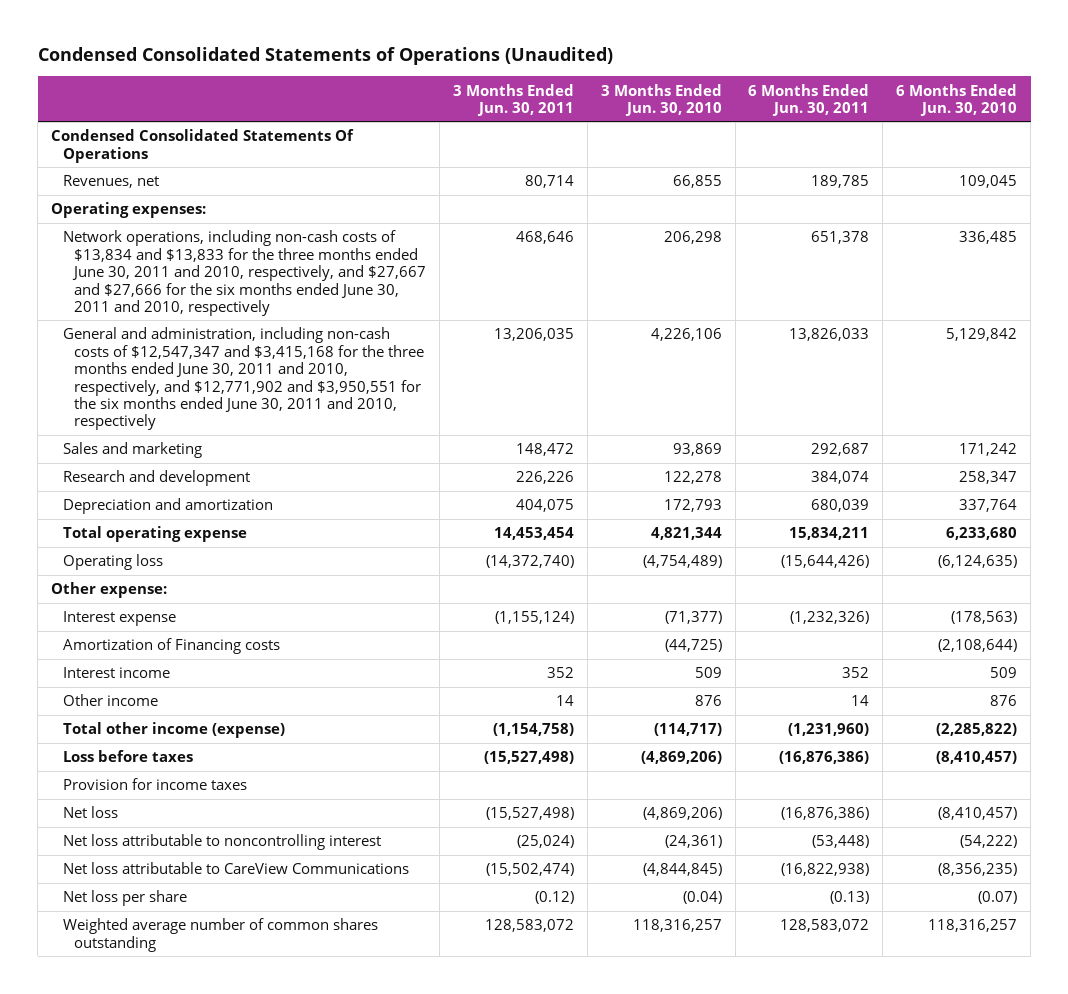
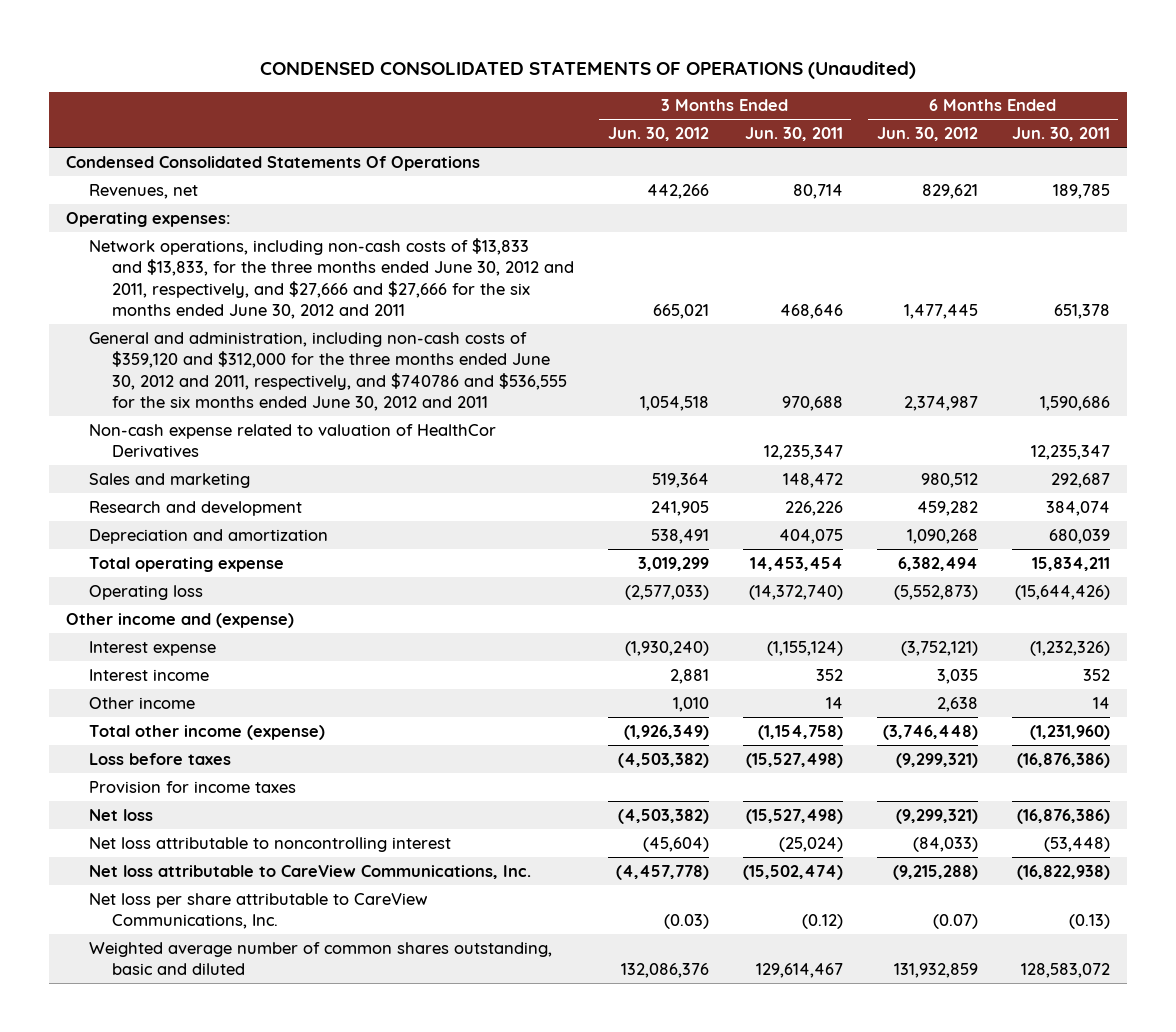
- Condensed Consolidated Statements of Operations (Unaudited)
+ CONDENSED CONSOLIDATED STATEMENTS OF OPERATIONS (Unaudited)
- | 3 Months Ended Jun. 30, 2011 | 3 Months Ended Jun. 30, 2010 | 6 Months Ended Jun. 30, 2011 | 6 Months Ended Jun. 30, 2010
+ | 3 Months Ended Jun. 30, 2012 | 3 Months Ended Jun. 30, 2011 | 6 Months Ended Jun. 30, 2012 | 6 Months Ended Jun. 30, 2011
- Network operations, including non-cash costs of $13,834 and $13,833 for the three months ended June 30, 2011 and 2010, respectively, and $27,667 and $27,666 for the six months ended June 30, 2011 and 2010, respectively | 468,646 | 206,298 | 651,378 | 336,485
- General and administration, including non-cash costs of $12,547,347 and $3,415,168 for the three months ended June 30, 2011 and 2010, respectively, and $12,771,902 and $3,950,551 for the six months ended June 30, 2011 and 2010, respectively | 13,206,035 | 4,226,106 | 13,826,033 | 5,129,842
+ Network operations, including non-cash costs of $13,833 and $13,833, for the three months ended June 30, 2012 and 2011, respectively, and $27,666 and $27,666 for the six months ended June 30, 2012 and 2011 | 665,021 | 468,646 | 1,477,445 | 651,378
+ General and administration, including non-cash costs of $359,120 and $312,000 for the three months ended June 30, 2012 and 2011, respectively, and $740786 and $536,555 for the six months ended June 30, 2012 and 2011 | 1,054,518 | 970,688 | 2,374,987 | 1,590,686
+ Non-cash expense related to valuation of HealthCor Derivatives | | 12,235,347 | | 12,235,347
- Other expense:
+ Other income and (expense)
- Amortization of Financing costs | | (44,725) | | (2,108,644)
- Net loss attributable to CareView Communications | (15,502,474) | (4,844,845) | (16,822,938) | (8,356,235)
- Net loss per share | (0.12) | (0.04) | (0.13) | (0.07)
- Weighted average number of common shares outstanding | 128,583,072 | 118,316,257 | 128,583,072 | 118,316,257
+ Net loss attributable to CareView Communications, Inc. | (4,457,778) | (15,502,474) | (9,215,288) | (16,822,938)
+ Net loss per share attributable to CareView Communications, Inc. | (0.03) | (0.12) | (0.07) | (0.13)
+ Weighted average number of common shares outstanding, basic and diluted | 132,086,376 | 129,614,467 | 131,932,859 | 128,583,072

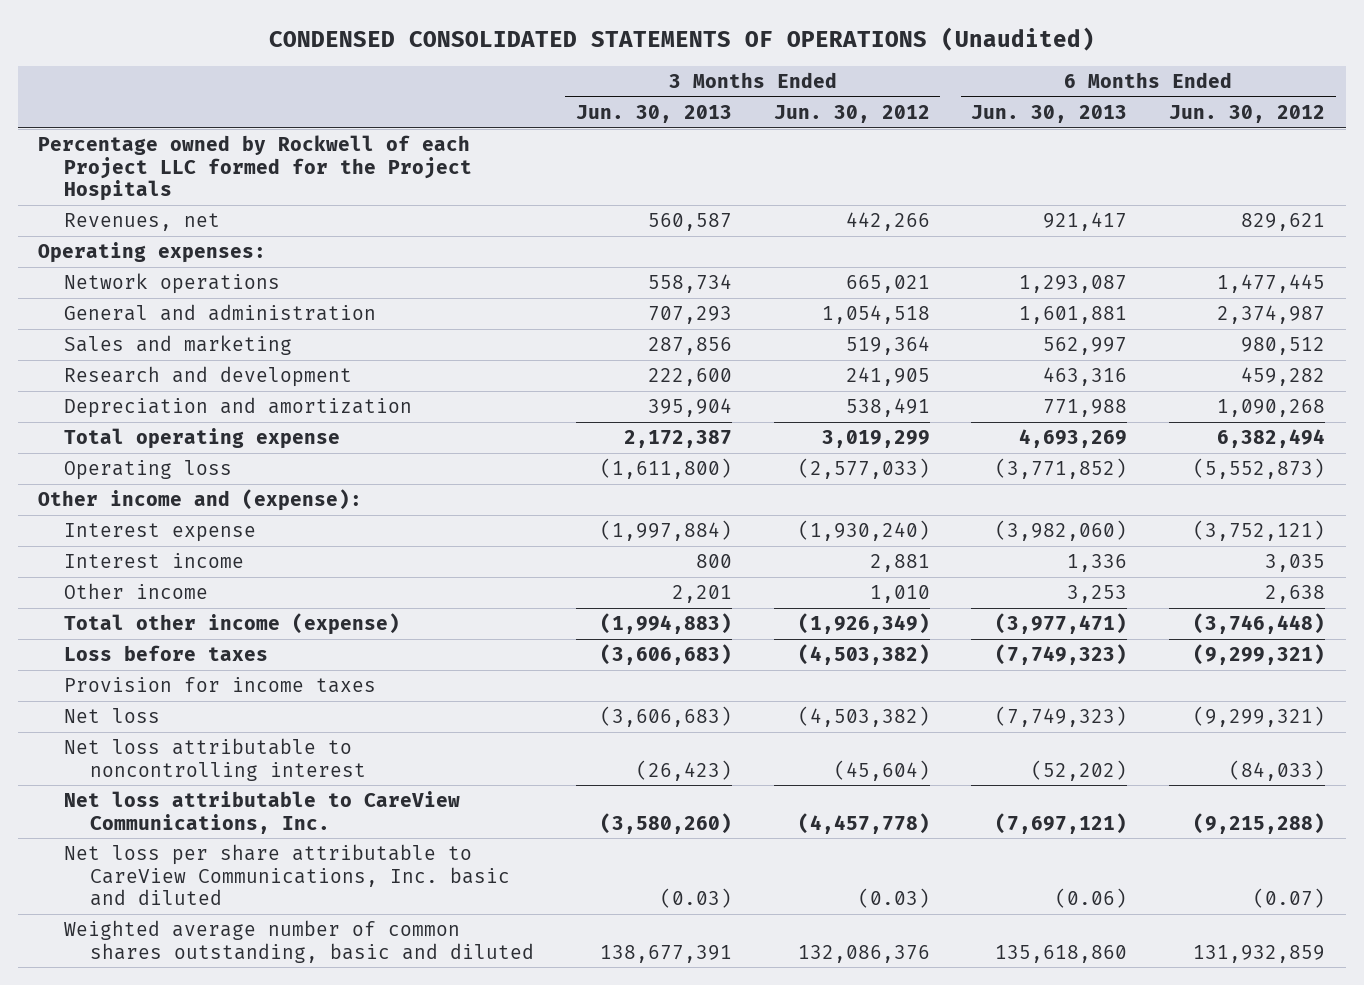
- | 3 Months Ended Jun. 30, 2012 | 3 Months Ended Jun. 30, 2011 | 6 Months Ended Jun. 30, 2012 | 6 Months Ended Jun. 30, 2011
+ | 3 Months Ended Jun. 30, 2013 | 3 Months Ended Jun. 30, 2012 | 6 Months Ended Jun. 30, 2013 | 6 Months Ended Jun. 30, 2012
- Condensed Consolidated Statements Of Operations
+ Percentage owned by Rockwell of each Project LLC formed for the Project Hospitals
- Network operations, including non-cash costs of $13,833 and $13,833, for the three months ended June 30, 2012 and 2011, respectively, and $27,666 and $27,666 for the six months ended June 30, 2012 and 2011 | 665,021 | 468,646 | 1,477,445 | 651,378
- General and administration, including non-cash costs of $359,120 and $312,000 for the three months ended June 30, 2012 and 2011, respectively, and $740786 and $536,555 for the six months ended June 30, 2012 and 2011 | 1,054,518 | 970,688 | 2,374,987 | 1,590,686
- Non-cash expense related to valuation of HealthCor Derivatives | | 12,235,347 | | 12,235,347
+ Network operations | 558,734 | 665,021 | 1,293,087 | 1,477,445
+ General and administration | 707,293 | 1,054,518 | 1,601,881 | 2,374,987
- Other income and (expense)
+ Other income and (expense):
- Net loss per share attributable to CareView Communications, Inc. | (0.03) | (0.12) | (0.07) | (0.13)
+ Net loss per share attributable to CareView Communications, Inc. basic and diluted | (0.03) | (0.03) | (0.06) | (0.07)

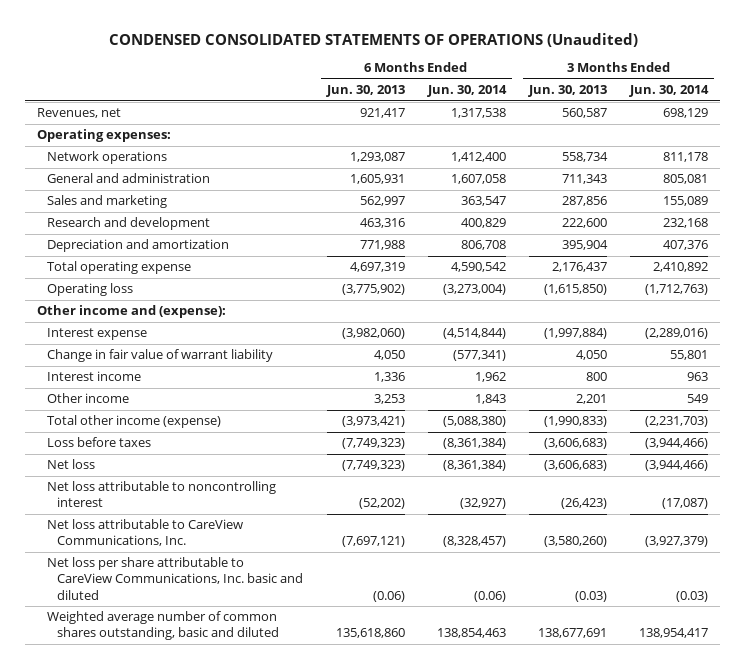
- | 3 Months Ended Jun. 30, 2013 | 3 Months Ended Jun. 30, 2012 | 6 Months Ended Jun. 30, 2013 | 6 Months Ended Jun. 30, 2012
+ | 6 Months Ended Jun. 30, 2013 | 6 Months Ended Jun. 30, 2014 | 3 Months Ended Jun. 30, 2013 | 3 Months Ended Jun. 30, 2014
- Percentage owned by Rockwell of each Project LLC formed for the Project Hospitals
- General and administration | 707,293 | 1,054,518 | 1,601,881 | 2,374,987
+ General and administration | 1,605,931 | 1,607,058 | 711,343 | 805,081
- Total operating expense | 2,172,387 | 3,019,299 | 4,693,269 | 6,382,494
- Operating loss | (1,611,800) | (2,577,033) | (3,771,852) | (5,552,873)
+ Total operating expense | 4,697,319 | 4,590,542 | 2,176,437 | 2,410,892
+ Operating loss | (3,775,902) | (3,273,004) | (1,615,850) | (1,712,763)
+ Change in fair value of warrant liability | 4,050 | (577,341) | 4,050 | 55,801
- Total other income (expense) | (1,994,883) | (1,926,349) | (3,977,471) | (3,746,448)
+ Total other income (expense) | (3,973,421) | (5,088,380) | (1,990,833) | (2,231,703)
- Provision for income taxes
- Weighted average number of common shares outstanding, basic and diluted | 138,677,391 | 132,086,376 | 135,618,860 | 131,932,859
+ Weighted average number of common shares outstanding, basic and diluted | 135,618,860 | 138,854,463 | 138,677,691 | 138,954,417

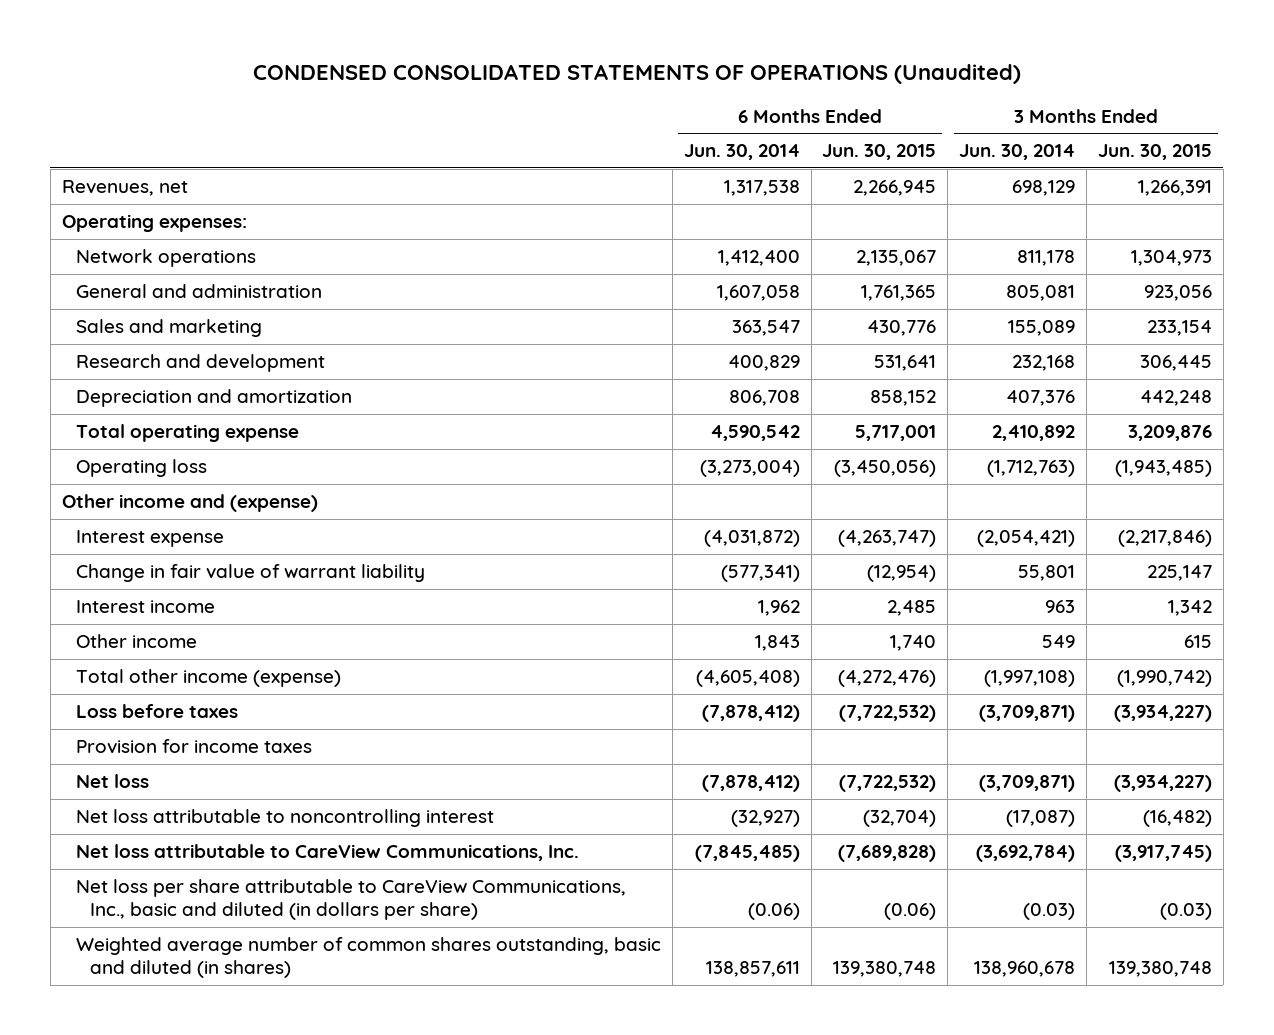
- | 6 Months Ended Jun. 30, 2013 | 6 Months Ended Jun. 30, 2014 | 3 Months Ended Jun. 30, 2013 | 3 Months Ended Jun. 30, 2014
+ | 6 Months Ended Jun. 30, 2014 | 6 Months Ended Jun. 30, 2015 | 3 Months Ended Jun. 30, 2014 | 3 Months Ended Jun. 30, 2015
- Other income and (expense):
- Interest expense | (3,982,060) | (4,514,844) | (1,997,884) | (2,289,016)
+ Other income and (expense)
+ Interest expense | (4,031,872) | (4,263,747) | (2,054,421) | (2,217,846)
- Total other income (expense) | (3,973,421) | (5,088,380) | (1,990,833) | (2,231,703)
- Loss before taxes | (7,749,323) | (8,361,384) | (3,606,683) | (3,944,466)
- Net loss | (7,749,323) | (8,361,384) | (3,606,683) | (3,944,466)
+ Total other income (expense) | (4,605,408) | (4,272,476) | (1,997,108) | (1,990,742)
+ Loss before taxes | (7,878,412) | (7,722,532) | (3,709,871) | (3,934,227)
+ Provision for income taxes
+ Net loss | (7,878,412) | (7,722,532) | (3,709,871) | (3,934,227)
- Net loss attributable to CareView Communications, Inc. | (7,697,121) | (8,328,457) | (3,580,260) | (3,927,379)
- Net loss per share attributable to CareView Communications, Inc. basic and diluted | (0.06) | (0.06) | (0.03) | (0.03)
- Weighted average number of common shares outstanding, basic and diluted | 135,618,860 | 138,854,463 | 138,677,691 | 138,954,417
+ Net loss attributable to CareView Communications, Inc. | (7,845,485) | (7,689,828) | (3,692,784) | (3,917,745)
+ Net loss per share attributable to CareView Communications, Inc., basic and diluted (in dollars per share) | (0.06) | (0.06) | (0.03) | (0.03)
+ Weighted average number of common shares outstanding, basic and diluted (in shares) | 138,857,611 | 139,380,748 | 138,960,678 | 139,380,748

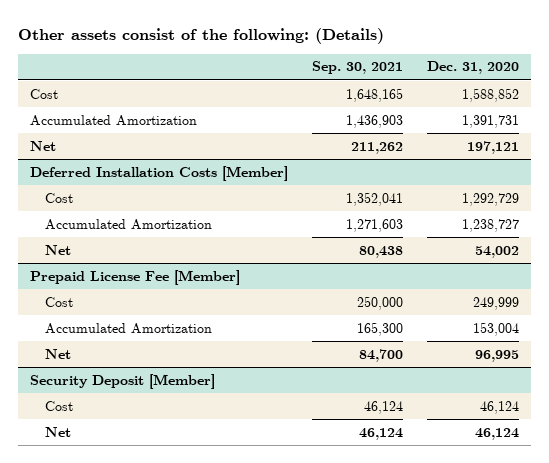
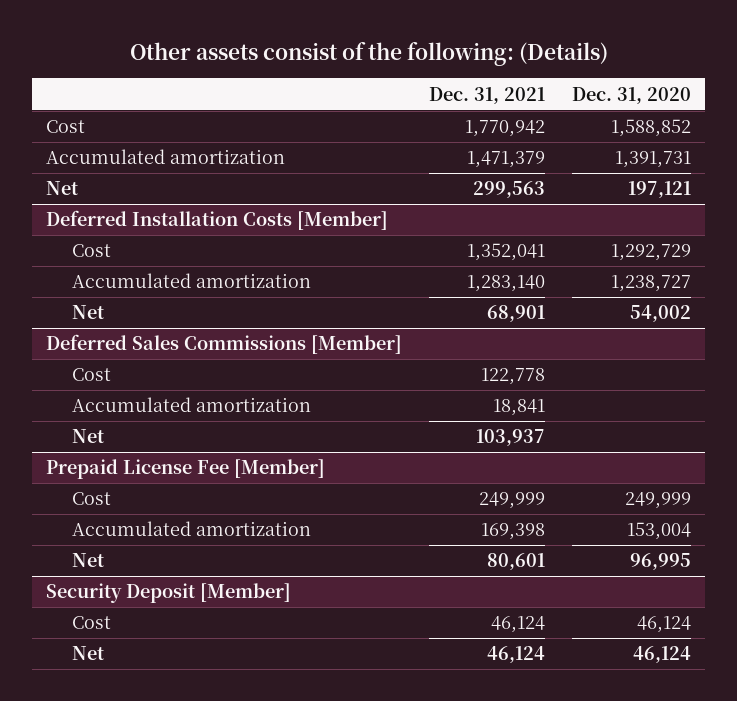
- | Sep. 30, 2021 | Dec. 31, 2020
+ | Dec. 31, 2021 | Dec. 31, 2020
- Accumulated Amortization | 1,436,903 | 1,391,731
+ Accumulated amortization | 1,471,379 | 1,391,731
@ Deferred Installation Costs [Member]
- Accumulated Amortization | 1,271,603 | 1,238,727
+ Accumulated amortization | 1,283,140 | 1,238,727
+ Deferred Sales Commissions [Member]
+ Cost | 122,778 |
+ Accumulated amortization | 18,841 |
+ Net | 103,937 |
@ Prepaid License Fee [Member]
- Accumulated Amortization | 165,300 | 153,004
+ Accumulated amortization | 169,398 | 153,004

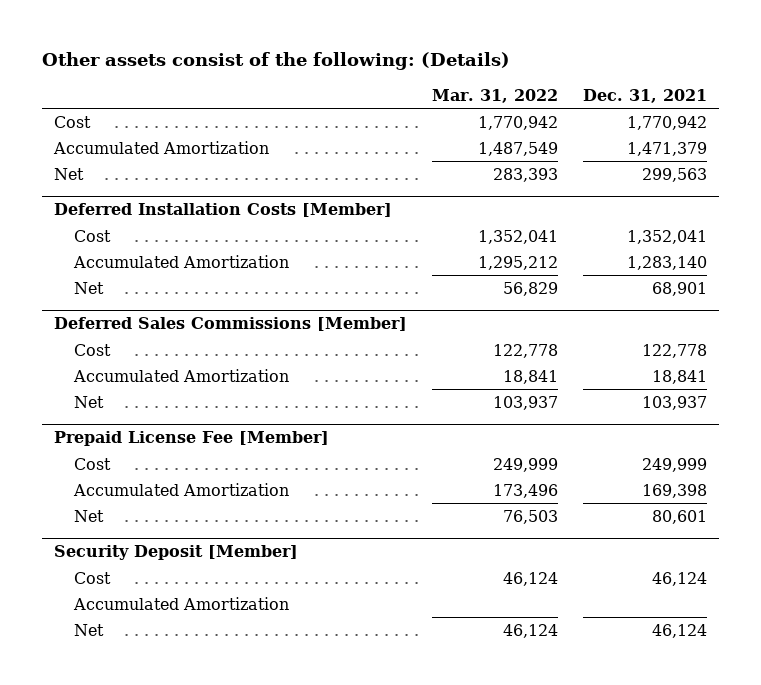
- | Dec. 31, 2021 | Dec. 31, 2020
+ | Mar. 31, 2022 | Dec. 31, 2021
- Accumulated amortization | 1,471,379 | 1,391,731
+ Accumulated Amortization | 1,487,549 | 1,471,379
@ Deferred Installation Costs [Member]
- Accumulated amortization | 1,283,140 | 1,238,727
+ Accumulated Amortization | 1,295,212 | 1,283,140
@ Deferred Sales Commissions [Member]
- Accumulated amortization | 18,841 |
+ Accumulated Amortization | 18,841 | 18,841
@ Prepaid License Fee [Member]
- Accumulated amortization | 169,398 | 153,004
+ Accumulated Amortization | 173,496 | 169,398
@ Security Deposit [Member]
+ Accumulated Amortization

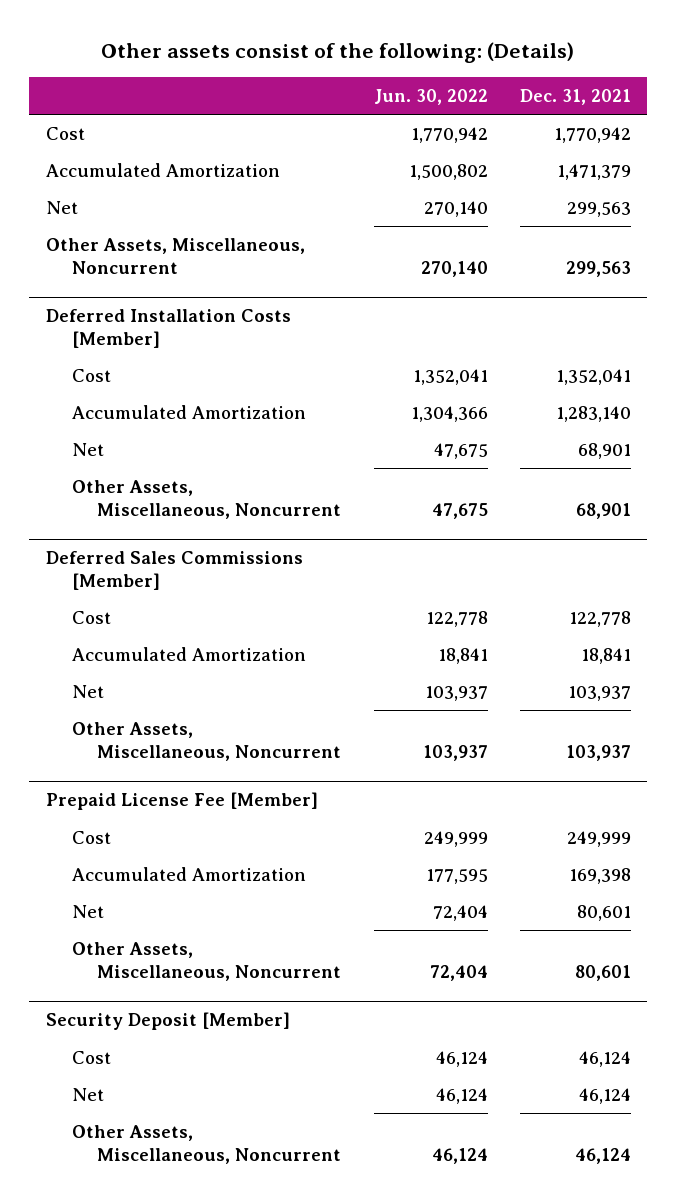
- | Mar. 31, 2022 | Dec. 31, 2021
+ | Jun. 30, 2022 | Dec. 31, 2021
+ Other Assets, Miscellaneous, Noncurrent | 270,140 | 299,563
@ Deferred Installation Costs [Member]
+ Other Assets, Miscellaneous, Noncurrent | 47,675 | 68,901
@ Deferred Sales Commissions [Member]
+ Other Assets, Miscellaneous, Noncurrent | 103,937 | 103,937
@ Prepaid License Fee [Member]
+ Other Assets, Miscellaneous, Noncurrent | 72,404 | 80,601
@ Security Deposit [Member]
- Accumulated Amortization
+ Other Assets, Miscellaneous, Noncurrent | 46,124 | 46,124

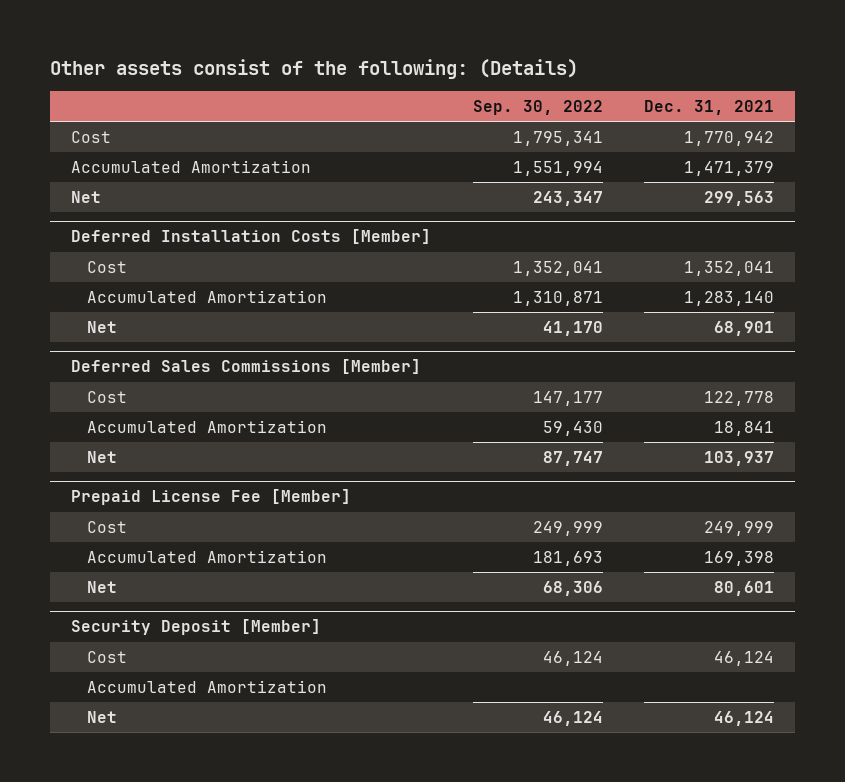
- | Jun. 30, 2022 | Dec. 31, 2021
+ | Sep. 30, 2022 | Dec. 31, 2021
- Other Assets, Miscellaneous, Noncurrent | 270,140 | 299,563
@ Deferred Installation Costs [Member]
- Other Assets, Miscellaneous, Noncurrent | 47,675 | 68,901
@ Deferred Sales Commissions [Member]
- Other Assets, Miscellaneous, Noncurrent | 103,937 | 103,937
@ Prepaid License Fee [Member]
- Other Assets, Miscellaneous, Noncurrent | 72,404 | 80,601
@ Security Deposit [Member]
+ Accumulated Amortization
- Other Assets, Miscellaneous, Noncurrent | 46,124 | 46,124

